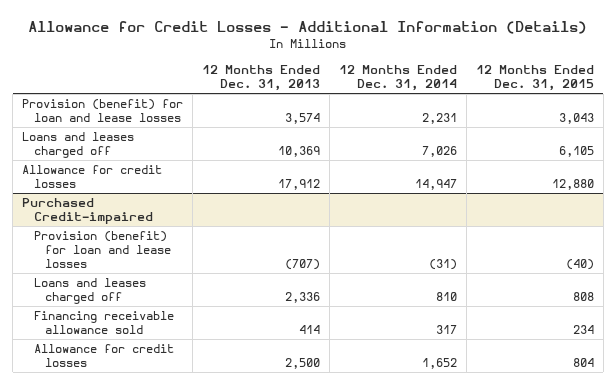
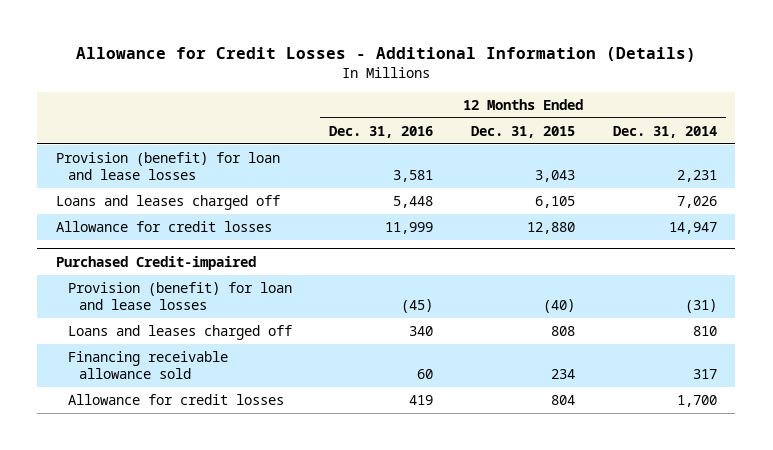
- | 12 Months Ended Dec. 31, 2013 | 12 Months Ended Dec. 31, 2014 | 12 Months Ended Dec. 31, 2015
+ | 12 Months Ended Dec. 31, 2016 | 12 Months Ended Dec. 31, 2015 | 12 Months Ended Dec. 31, 2014
@ Purchased Credit-impaired
- Allowance for credit losses | 2,500 | 1,652 | 804
+ Allowance for credit losses | 419 | 804 | 1,700

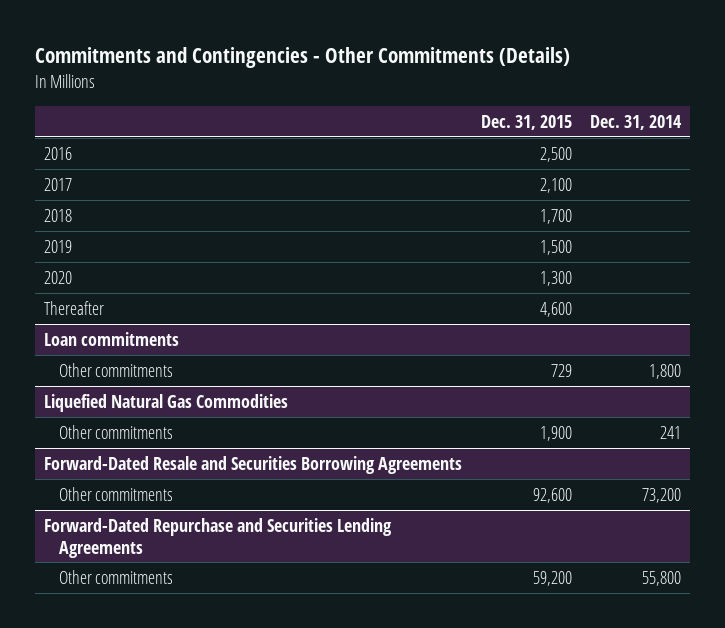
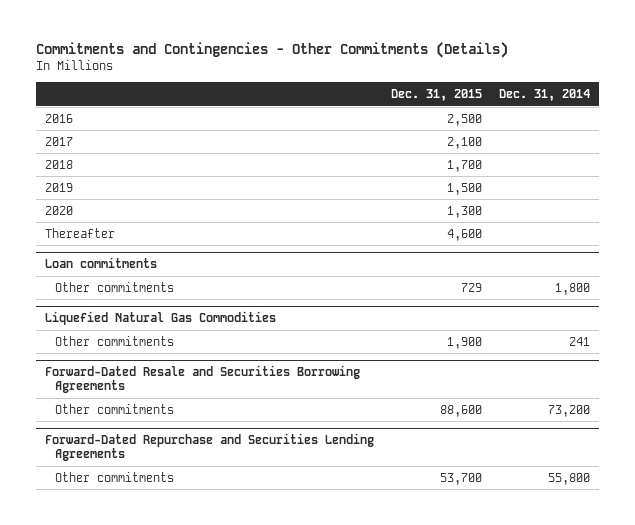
@ Forward-Dated Resale and Securities Borrowing Agreements
- Other commitments | 92,600 | 73,200
+ Other commitments | 88,600 | 73,200
@ Forward-Dated Repurchase and Securities Lending Agreements
- Other commitments | 59,200 | 55,800
+ Other commitments | 53,700 | 55,800

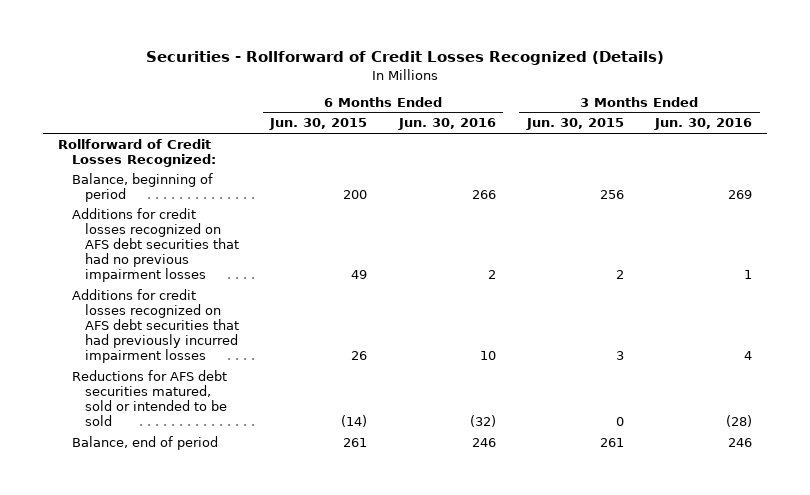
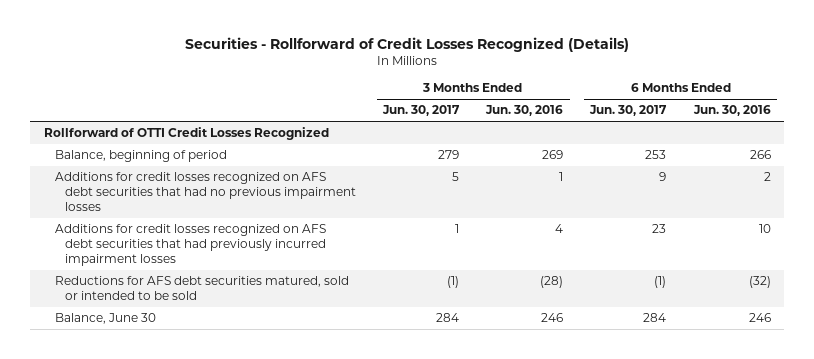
- | 6 Months Ended Jun. 30, 2015 | 6 Months Ended Jun. 30, 2016 | 3 Months Ended Jun. 30, 2015 | 3 Months Ended Jun. 30, 2016
+ | 3 Months Ended Jun. 30, 2017 | 3 Months Ended Jun. 30, 2016 | 6 Months Ended Jun. 30, 2017 | 6 Months Ended Jun. 30, 2016
- Rollforward of Credit Losses Recognized:
+ Rollforward of OTTI Credit Losses Recognized
- Balance, end of period | 261 | 246 | 261 | 246
+ Balance, June 30 | 284 | 246 | 284 | 246

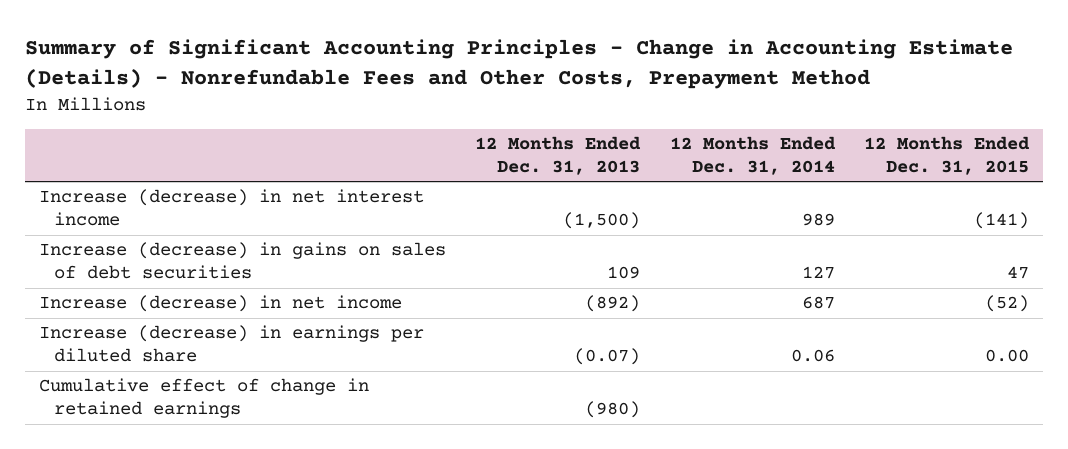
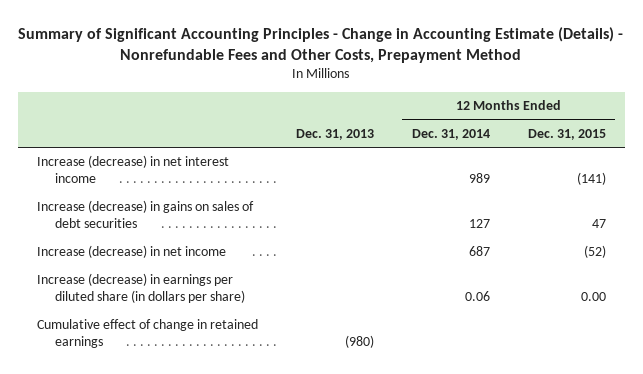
- | 12 Months Ended Dec. 31, 2013 | 12 Months Ended Dec. 31, 2014 | 12 Months Ended Dec. 31, 2015
+ | Dec. 31, 2013 | 12 Months Ended Dec. 31, 2014 | 12 Months Ended Dec. 31, 2015
- Increase (decrease) in earnings per diluted share | (0.07) | 0.06 | 0.00
+ Increase (decrease) in earnings per diluted share (in dollars per share) | | 0.06 | 0.00

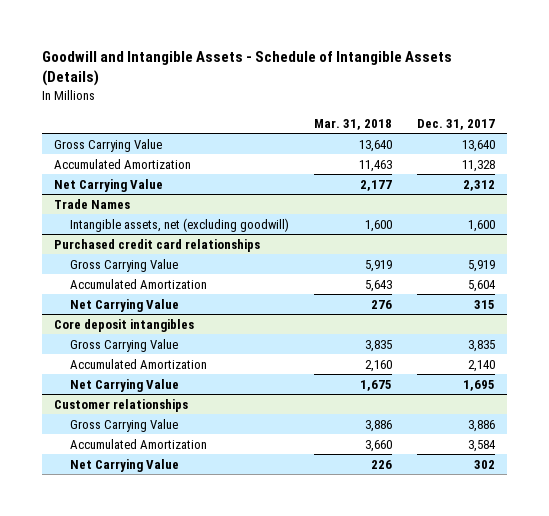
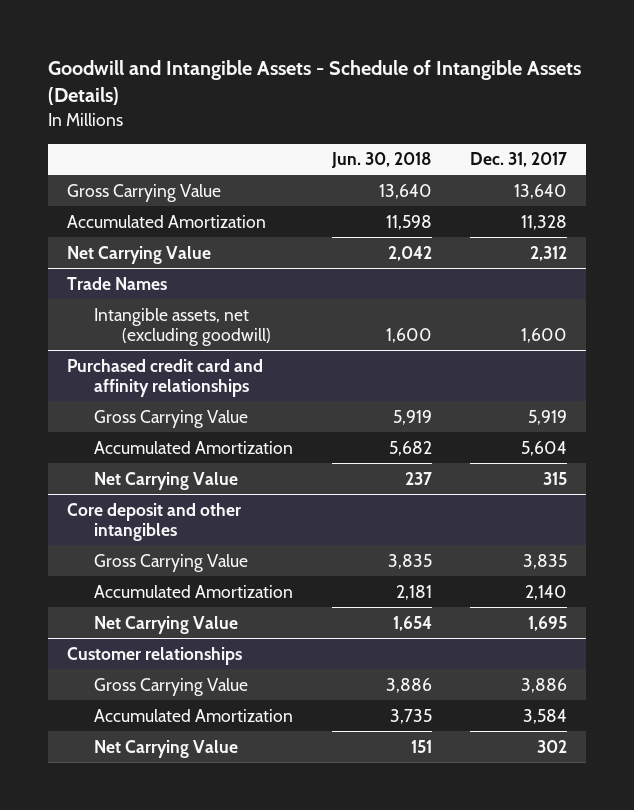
- | Mar. 31, 2018 | Dec. 31, 2017
+ | Jun. 30, 2018 | Dec. 31, 2017
- Purchased credit card relationships
+ Purchased credit card and affinity relationships
- Core deposit intangibles
+ Core deposit and other intangibles

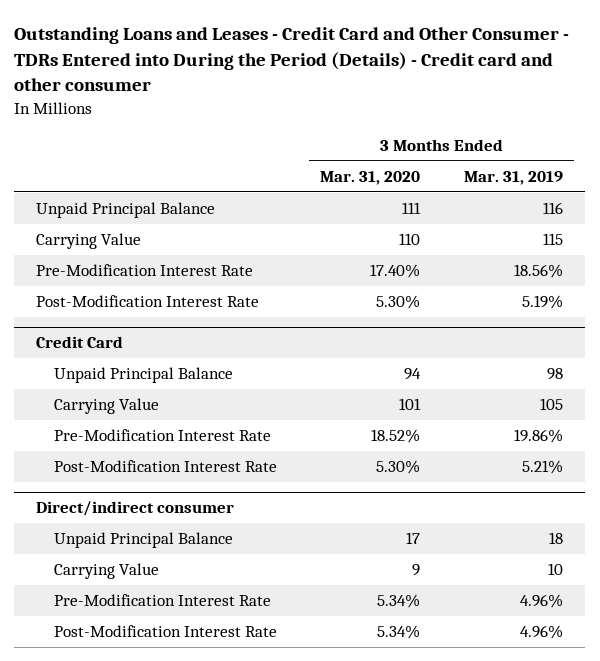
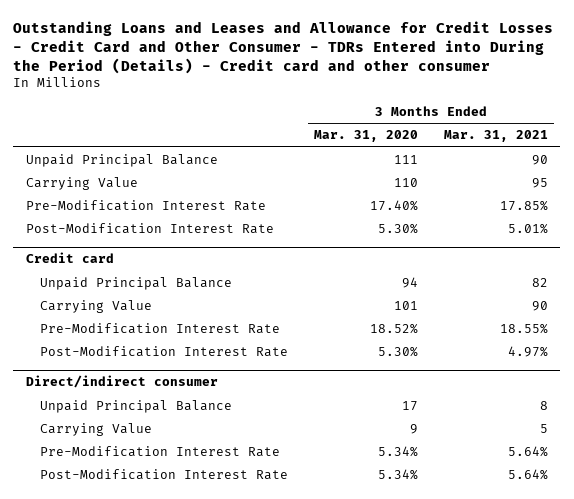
- Outstanding Loans and Leases - Credit Card and Other Consumer - TDRs Entered into During the Period (Details) - Credit card and other consumer
+ Outstanding Loans and Leases and Allowance for Credit Losses - Credit Card and Other Consumer - TDRs Entered into During the Period (Details) - Credit card and other consumer
- | 3 Months Ended Mar. 31, 2020 | 3 Months Ended Mar. 31, 2019
+ | 3 Months Ended Mar. 31, 2020 | 3 Months Ended Mar. 31, 2021
- Credit Card
+ Credit card

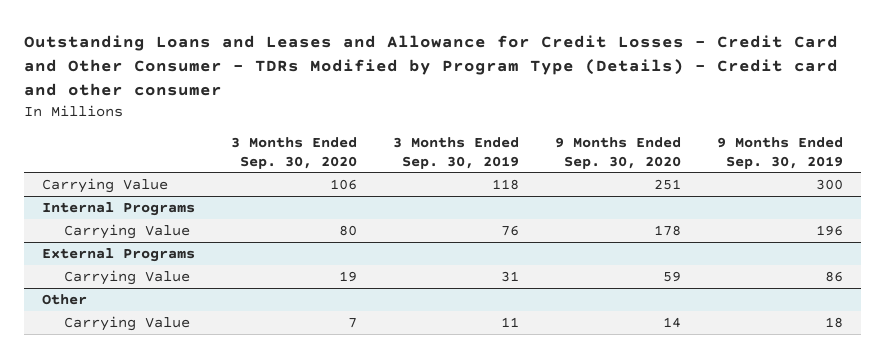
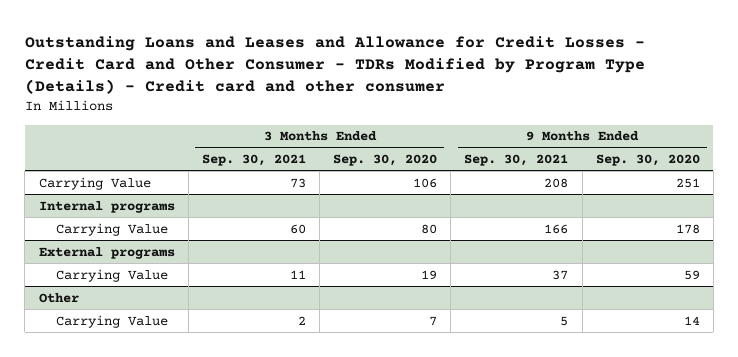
- | 3 Months Ended Sep. 30, 2020 | 3 Months Ended Sep. 30, 2019 | 9 Months Ended Sep. 30, 2020 | 9 Months Ended Sep. 30, 2019
+ | 3 Months Ended Sep. 30, 2021 | 3 Months Ended Sep. 30, 2020 | 9 Months Ended Sep. 30, 2021 | 9 Months Ended Sep. 30, 2020
- Internal Programs
+ Internal programs
- External Programs
+ External programs

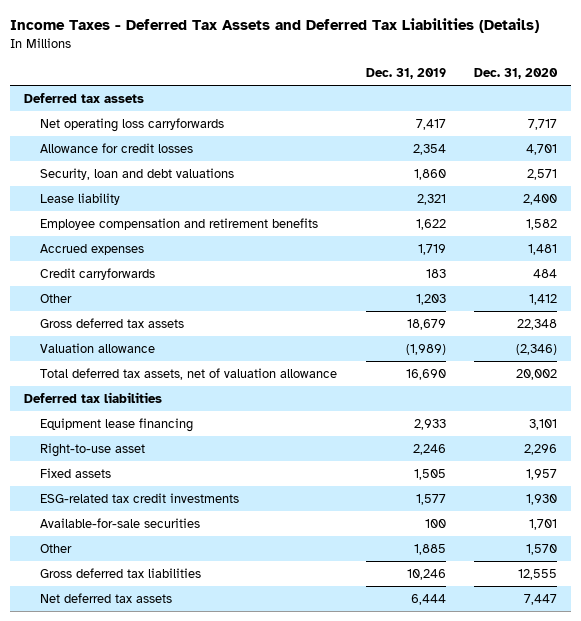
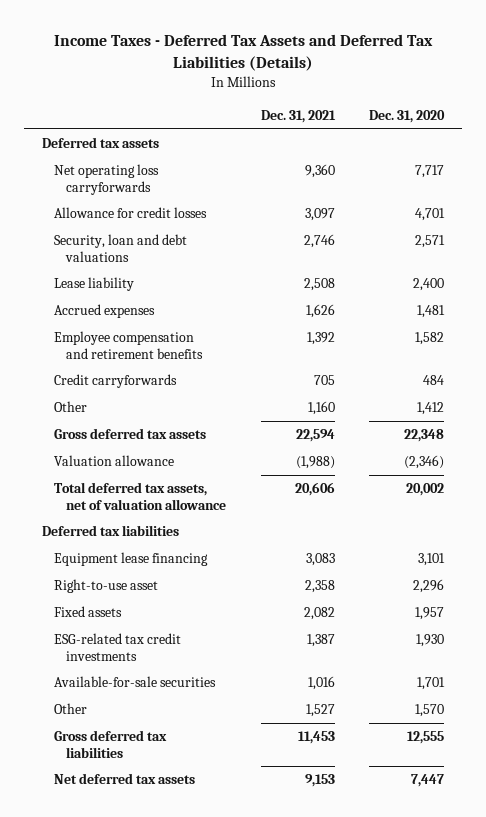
- | Dec. 31, 2019 | Dec. 31, 2020
+ | Dec. 31, 2021 | Dec. 31, 2020
moved down: Employee compensation and retirement benefits | 1,392 | 1,582

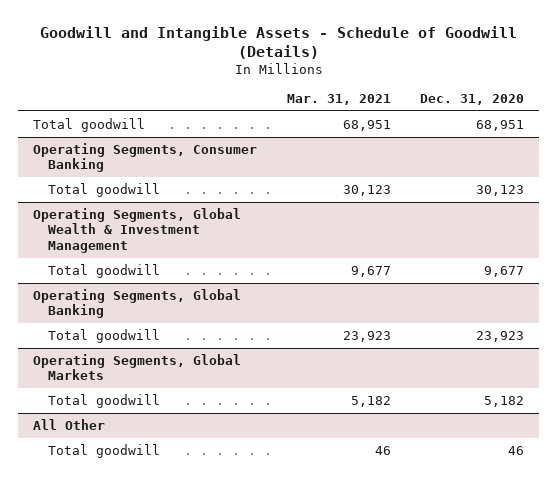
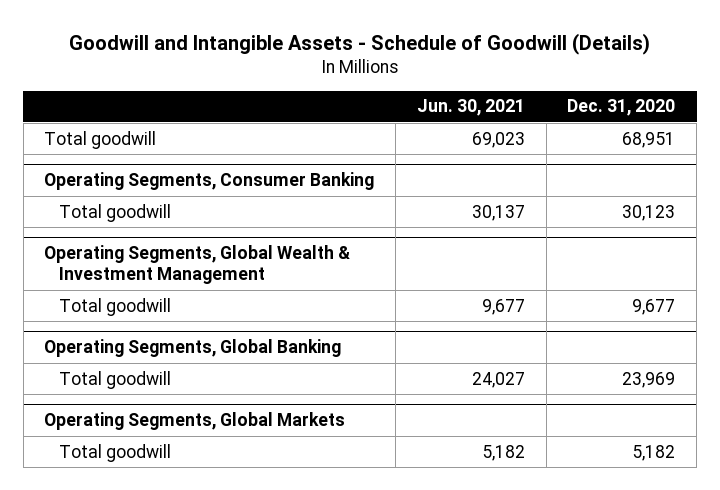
- | Mar. 31, 2021 | Dec. 31, 2020
+ | Jun. 30, 2021 | Dec. 31, 2020
@ Operating Segments, Global Banking
- Total goodwill | 23,923 | 23,923
+ Total goodwill | 24,027 | 23,969
- All Other
- Total goodwill | 46 | 46

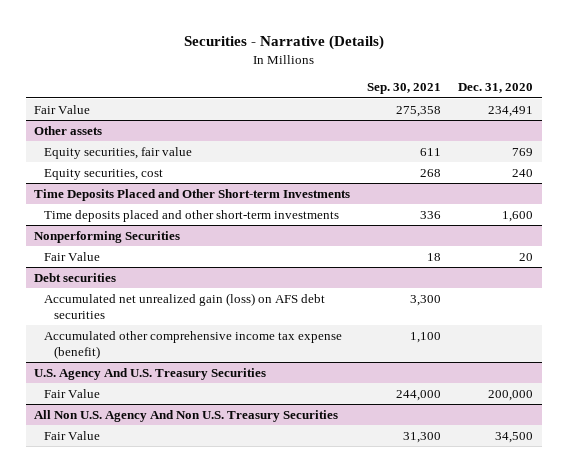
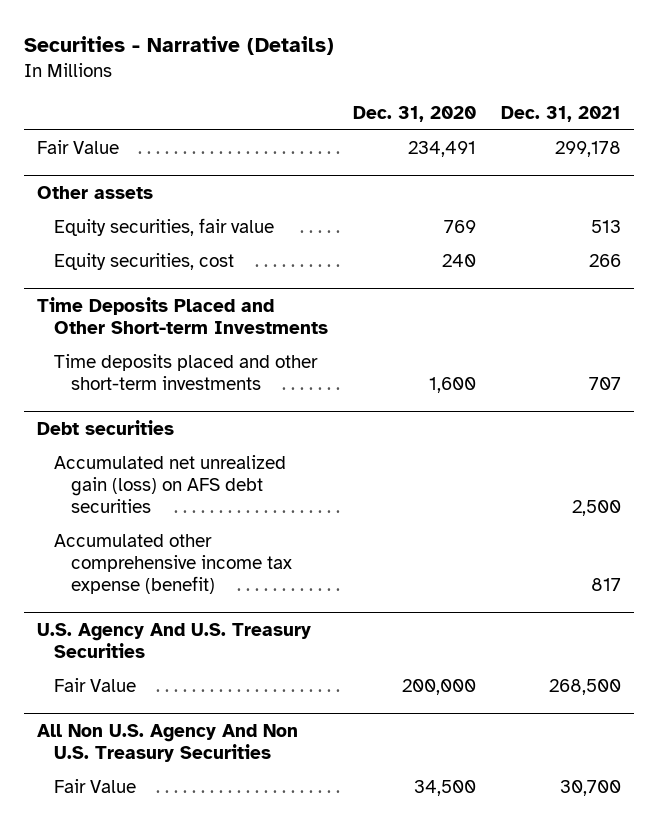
- | Sep. 30, 2021 | Dec. 31, 2020
+ | Dec. 31, 2020 | Dec. 31, 2021
- Nonperforming Securities
- Fair Value | 18 | 20

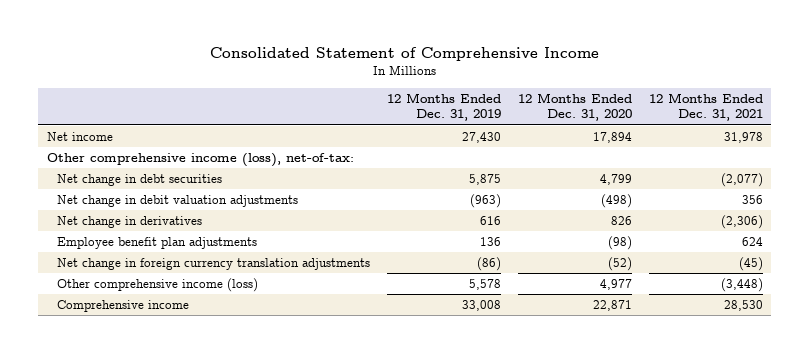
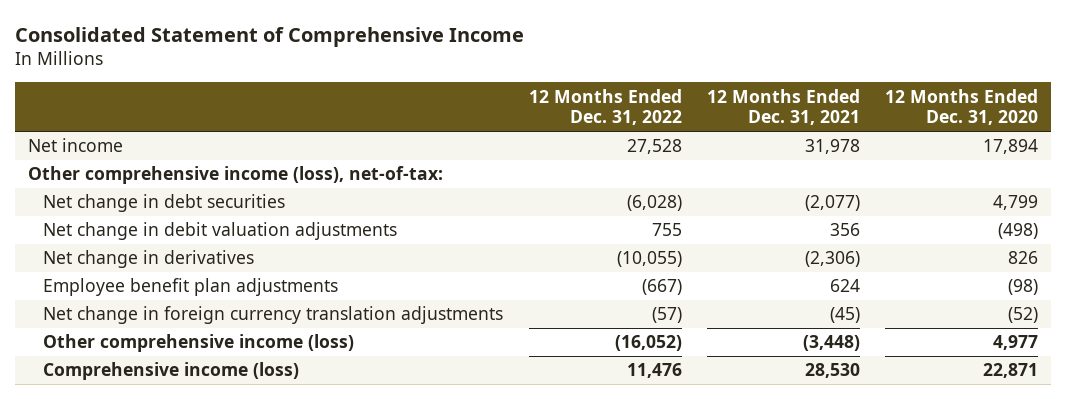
- | 12 Months Ended Dec. 31, 2019 | 12 Months Ended Dec. 31, 2020 | 12 Months Ended Dec. 31, 2021
+ | 12 Months Ended Dec. 31, 2022 | 12 Months Ended Dec. 31, 2021 | 12 Months Ended Dec. 31, 2020
- Comprehensive income | 33,008 | 22,871 | 28,530
+ Comprehensive income (loss) | 11,476 | 28,530 | 22,871

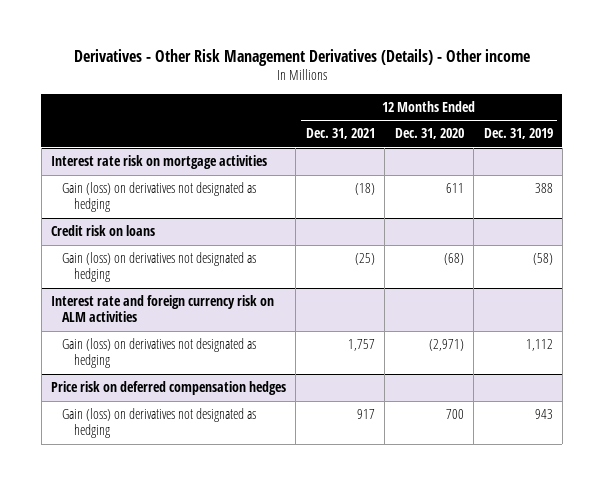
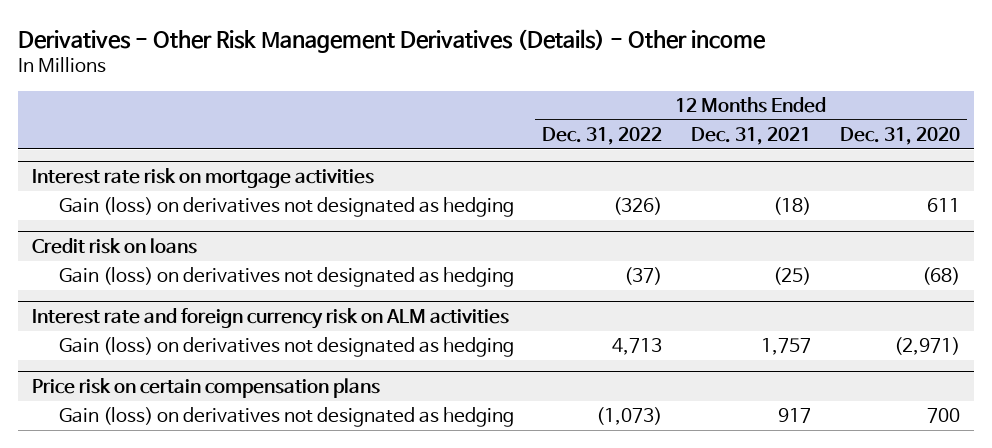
- | 12 Months Ended Dec. 31, 2021 | 12 Months Ended Dec. 31, 2020 | 12 Months Ended Dec. 31, 2019
+ | 12 Months Ended Dec. 31, 2022 | 12 Months Ended Dec. 31, 2021 | 12 Months Ended Dec. 31, 2020
- Price risk on deferred compensation hedges
+ Price risk on certain compensation plans

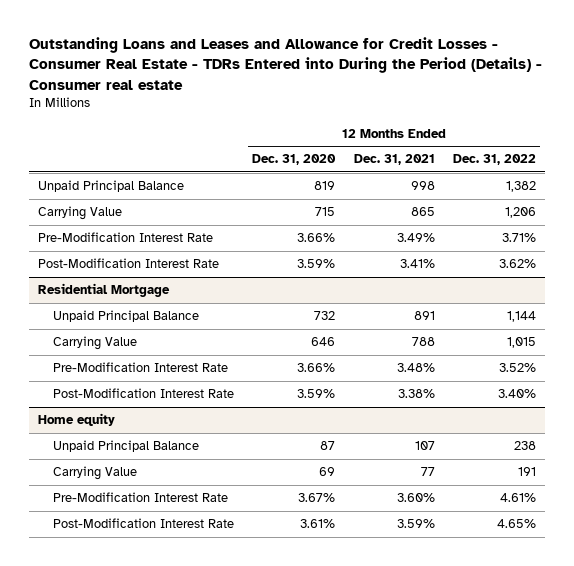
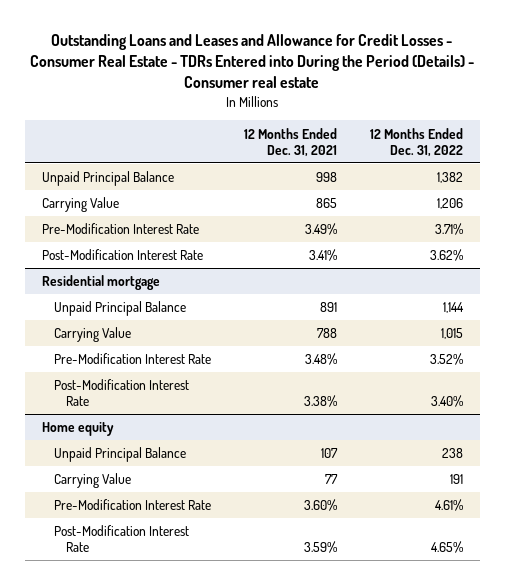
- | 12 Months Ended Dec. 31, 2020 | 12 Months Ended Dec. 31, 2021 | 12 Months Ended Dec. 31, 2022
+ | 12 Months Ended Dec. 31, 2021 | 12 Months Ended Dec. 31, 2022
- Residential Mortgage
+ Residential mortgage

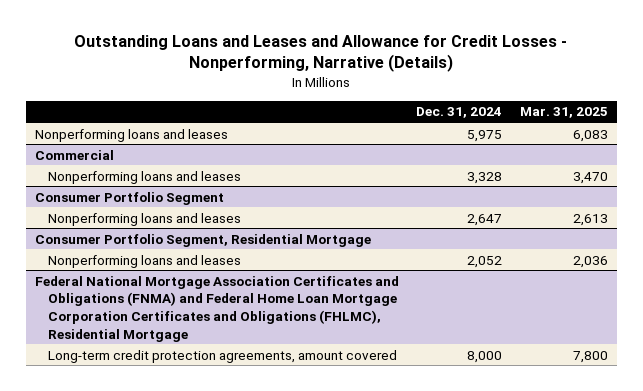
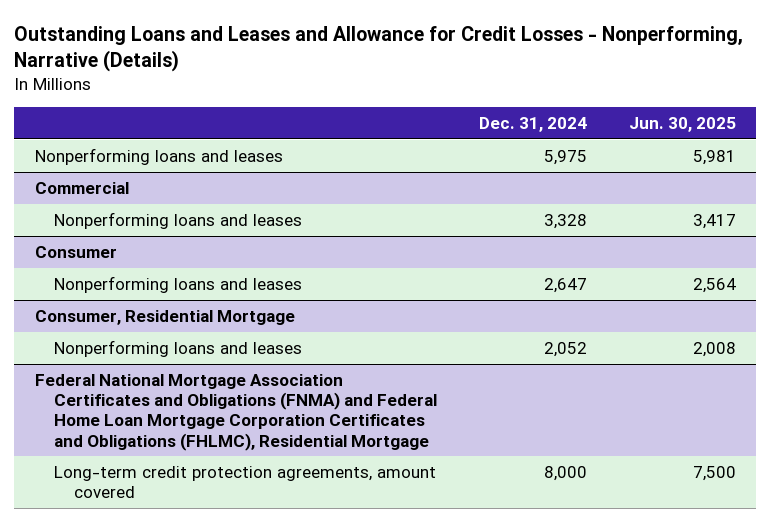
- | Dec. 31, 2024 | Mar. 31, 2025
+ | Dec. 31, 2024 | Jun. 30, 2025
- Consumer Portfolio Segment
+ Consumer
- Consumer Portfolio Segment, Residential Mortgage
+ Consumer, Residential Mortgage

